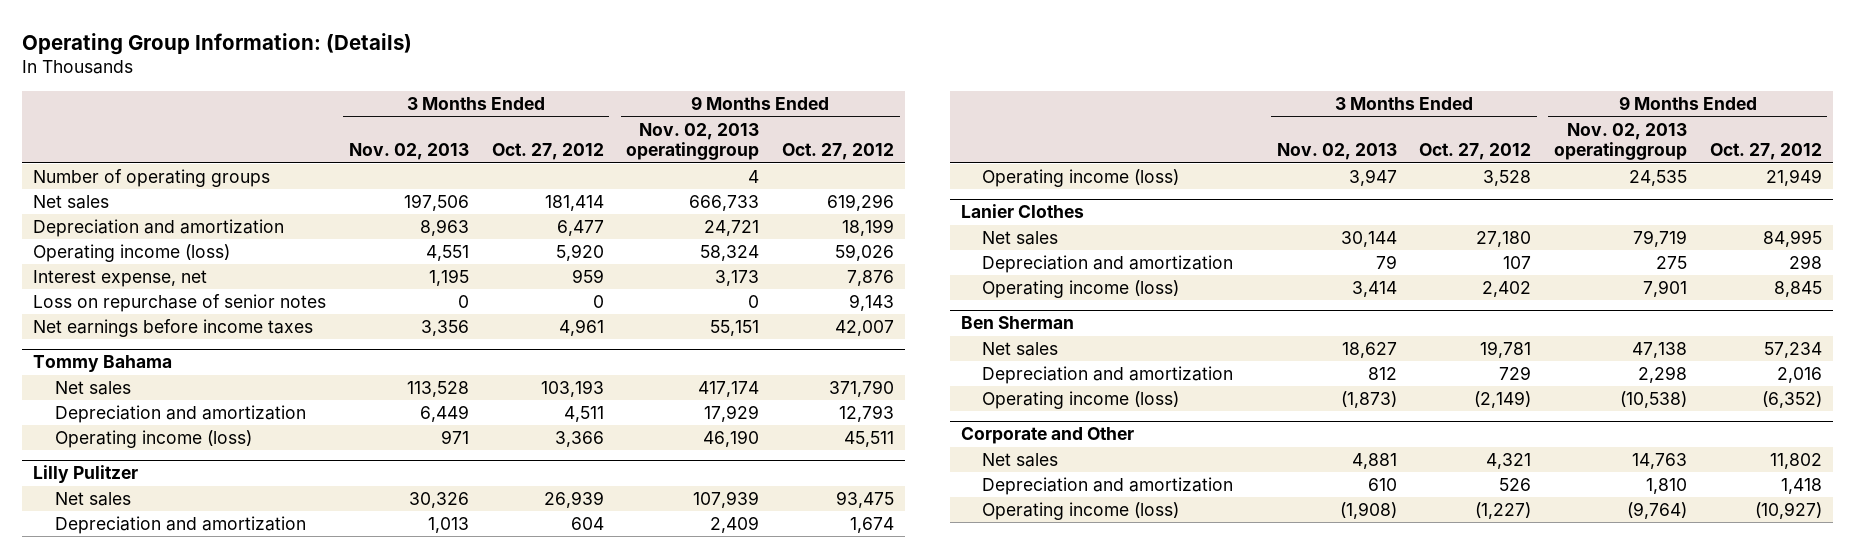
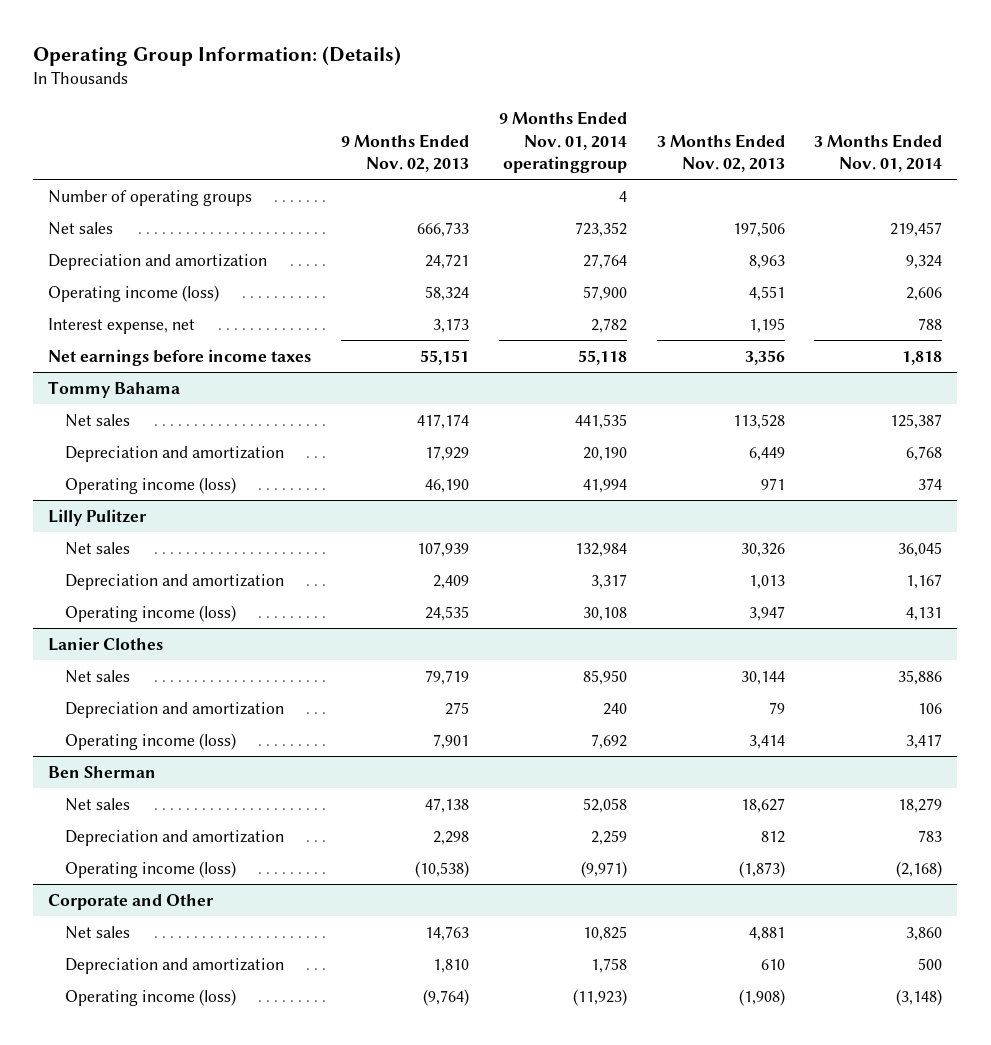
- | 3 Months Ended Nov. 02, 2013 | 3 Months Ended Oct. 27, 2012 | 9 Months Ended Nov. 02, 2013 operatinggroup | 9 Months Ended Oct. 27, 2012
+ | 9 Months Ended Nov. 02, 2013 | 9 Months Ended Nov. 01, 2014 operatinggroup | 3 Months Ended Nov. 02, 2013 | 3 Months Ended Nov. 01, 2014
- Loss on repurchase of senior notes | 0 | 0 | 0 | 9,143

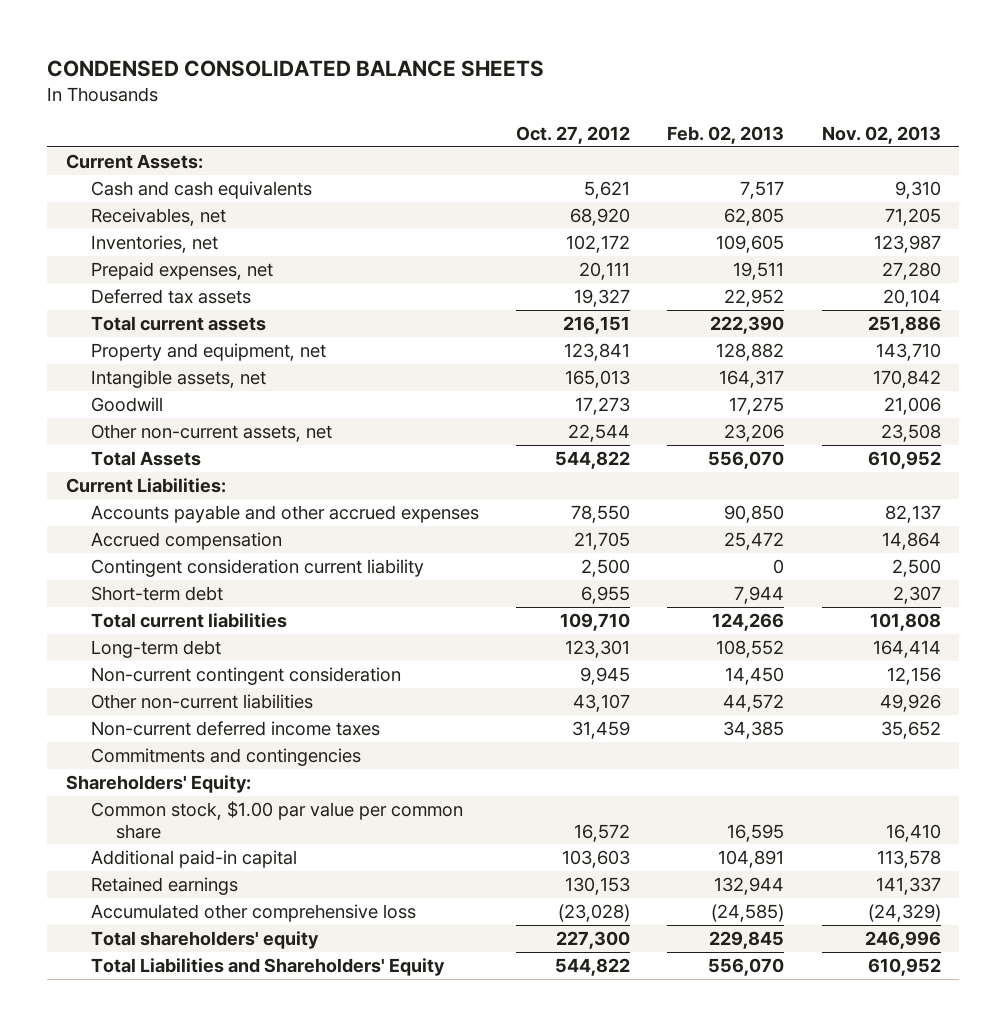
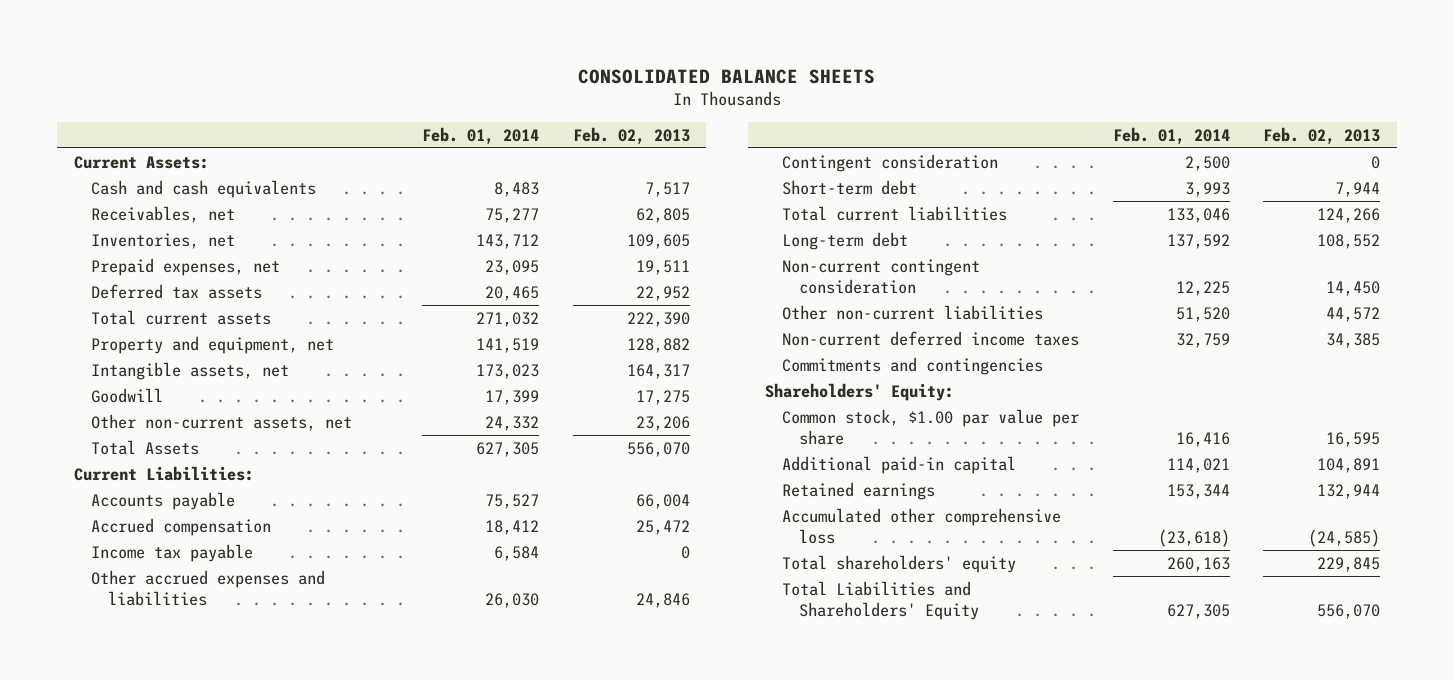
- CONDENSED CONSOLIDATED BALANCE SHEETS
+ CONSOLIDATED BALANCE SHEETS
- | Oct. 27, 2012 | Feb. 02, 2013 | Nov. 02, 2013
+ | Feb. 01, 2014 | Feb. 02, 2013
- Accounts payable and other accrued expenses | 78,550 | 90,850 | 82,137
+ Accounts payable | 75,527 | 66,004
- Contingent consideration current liability | 2,500 | 0 | 2,500
+ Income tax payable | 6,584 | 0
+ Other accrued expenses and liabilities | 26,030 | 24,846
+ Contingent consideration | 2,500 | 0
- Common stock, $1.00 par value per common share | 16,572 | 16,595 | 16,410
+ Common stock, $1.00 par value per share | 16,416 | 16,595

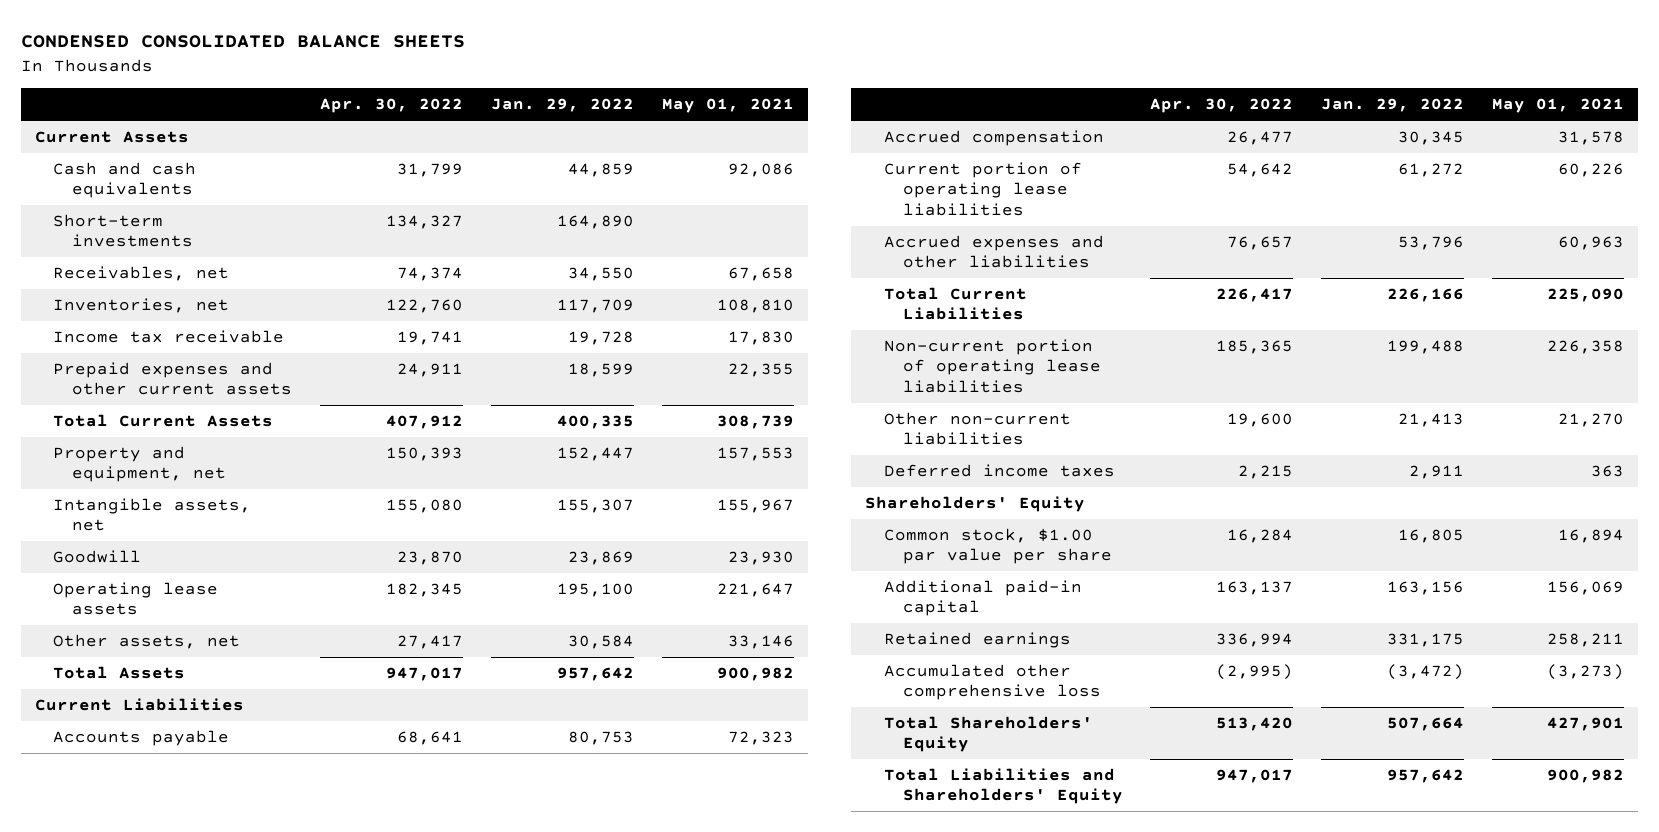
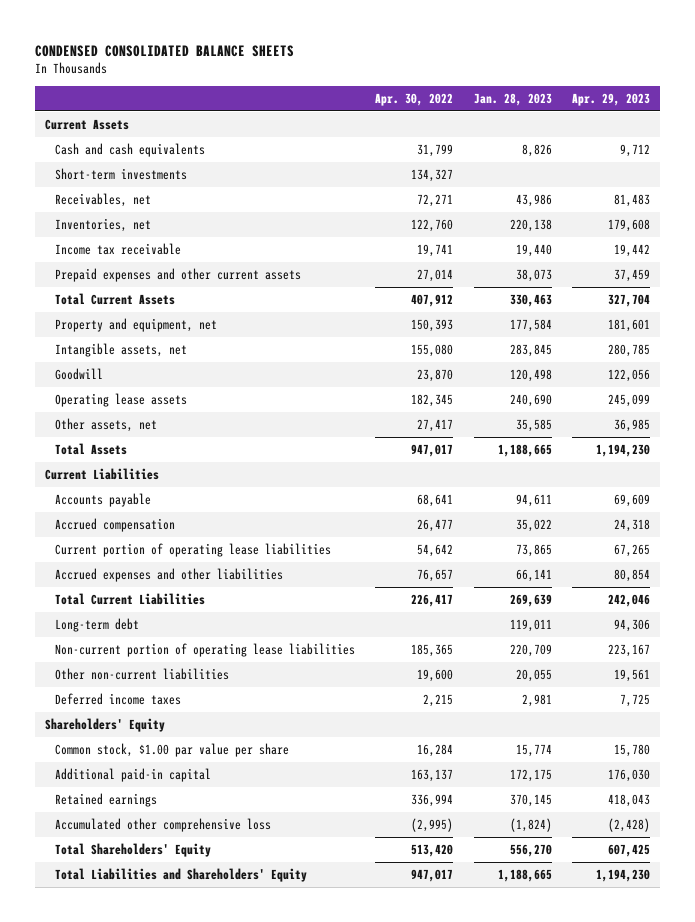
- | Apr. 30, 2022 | Jan. 29, 2022 | May 01, 2021
+ | Apr. 30, 2022 | Jan. 28, 2023 | Apr. 29, 2023
- Receivables, net | 74,374 | 34,550 | 67,658
+ Receivables, net | 72,271 | 43,986 | 81,483
- Prepaid expenses and other current assets | 24,911 | 18,599 | 22,355
+ Prepaid expenses and other current assets | 27,014 | 38,073 | 37,459
+ Long-term debt | | 119,011 | 94,306

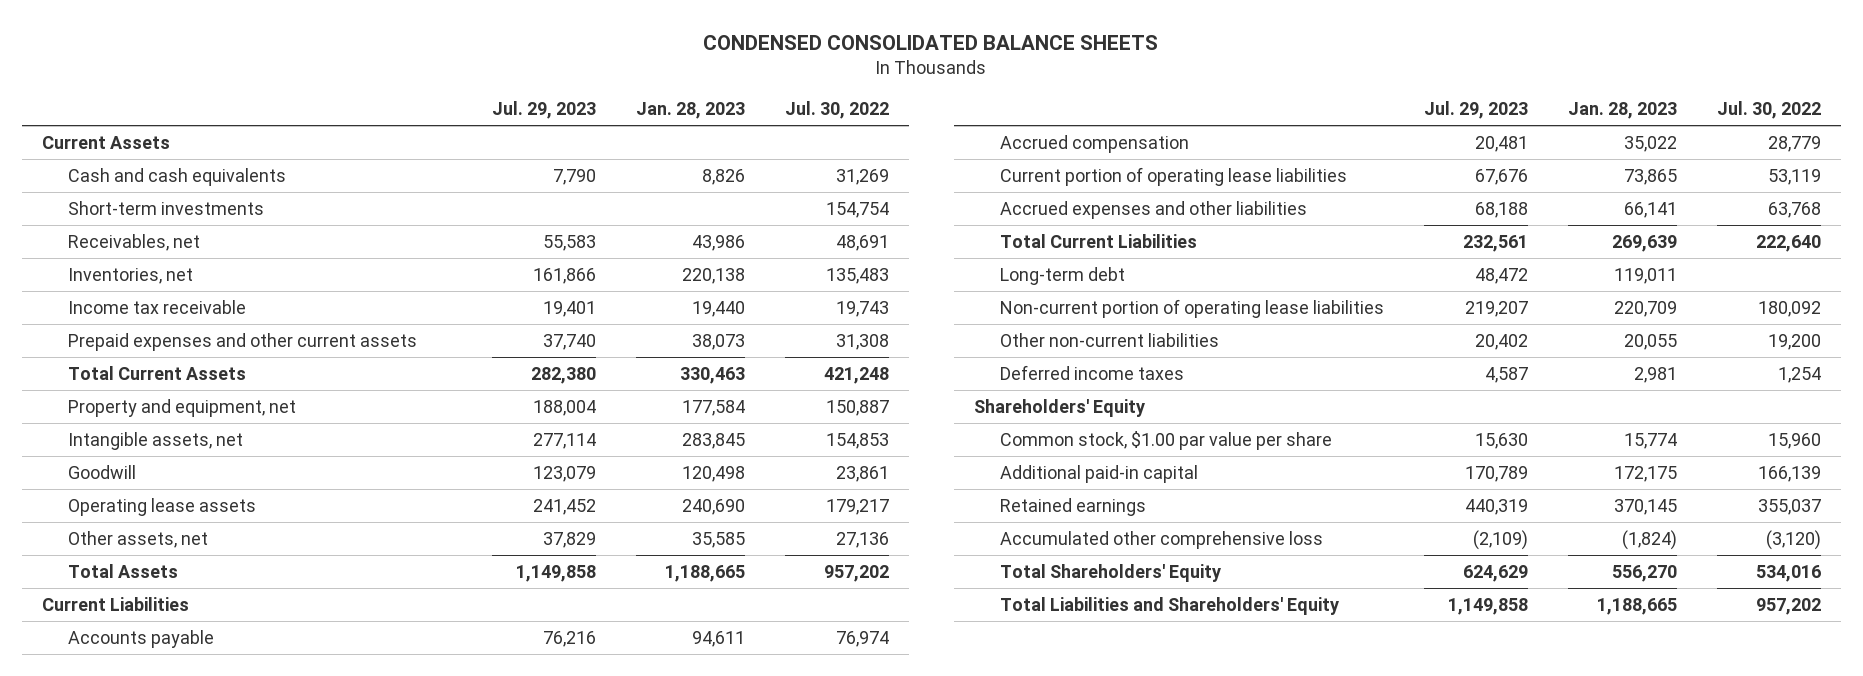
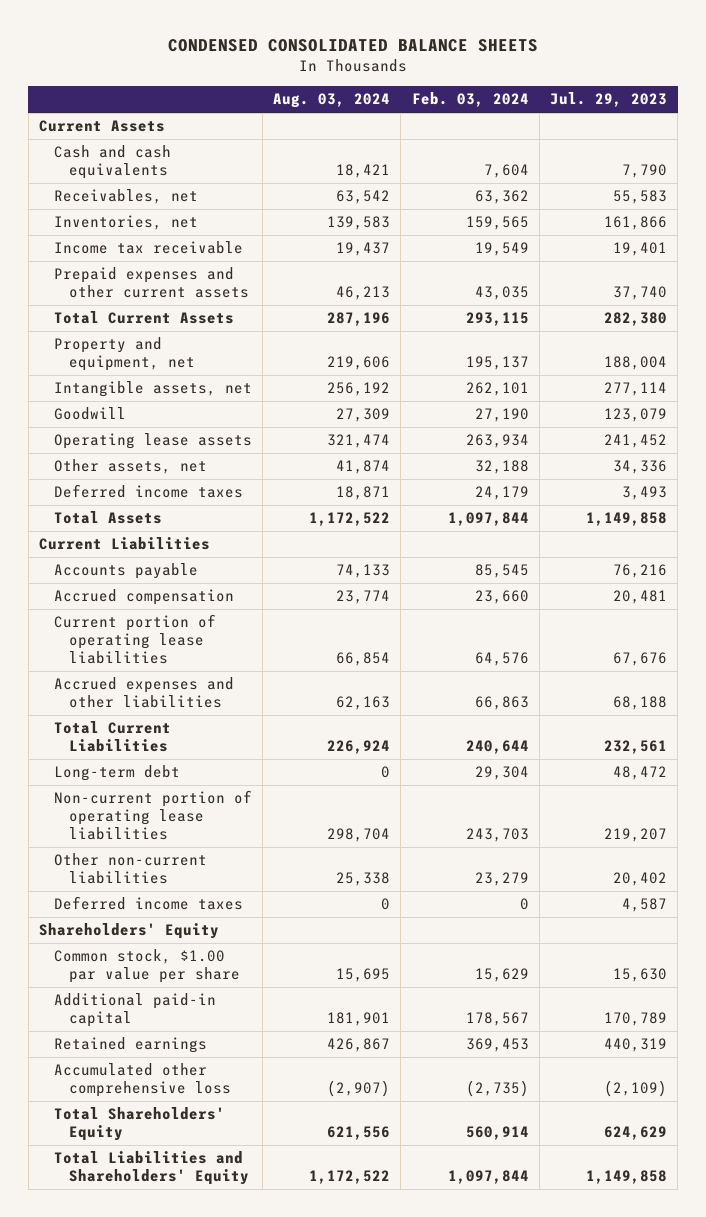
- | Jul. 29, 2023 | Jan. 28, 2023 | Jul. 30, 2022
+ | Aug. 03, 2024 | Feb. 03, 2024 | Jul. 29, 2023
- Short-term investments | | | 154,754
- Other assets, net | 37,829 | 35,585 | 27,136
+ Other assets, net | 41,874 | 32,188 | 34,336
+ Deferred income taxes | 18,871 | 24,179 | 3,493

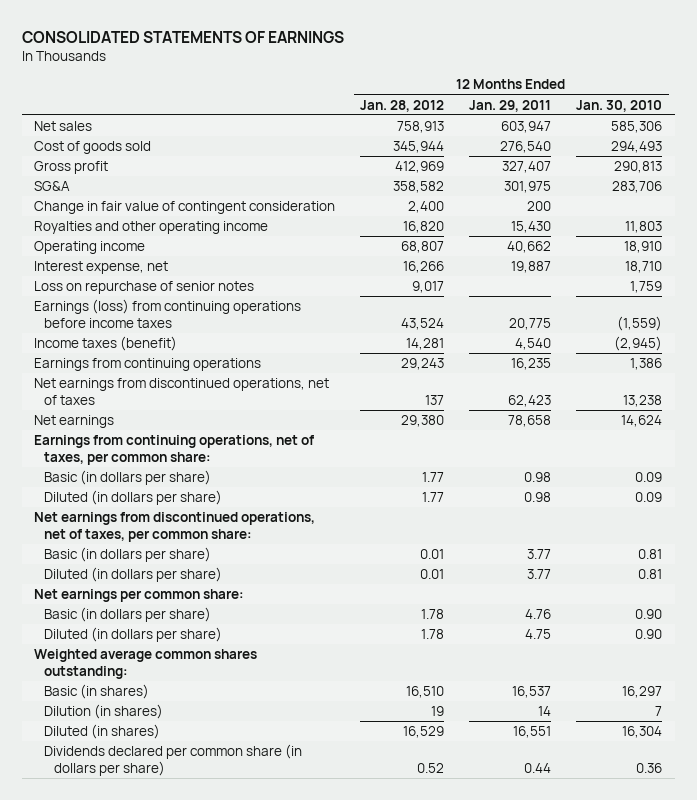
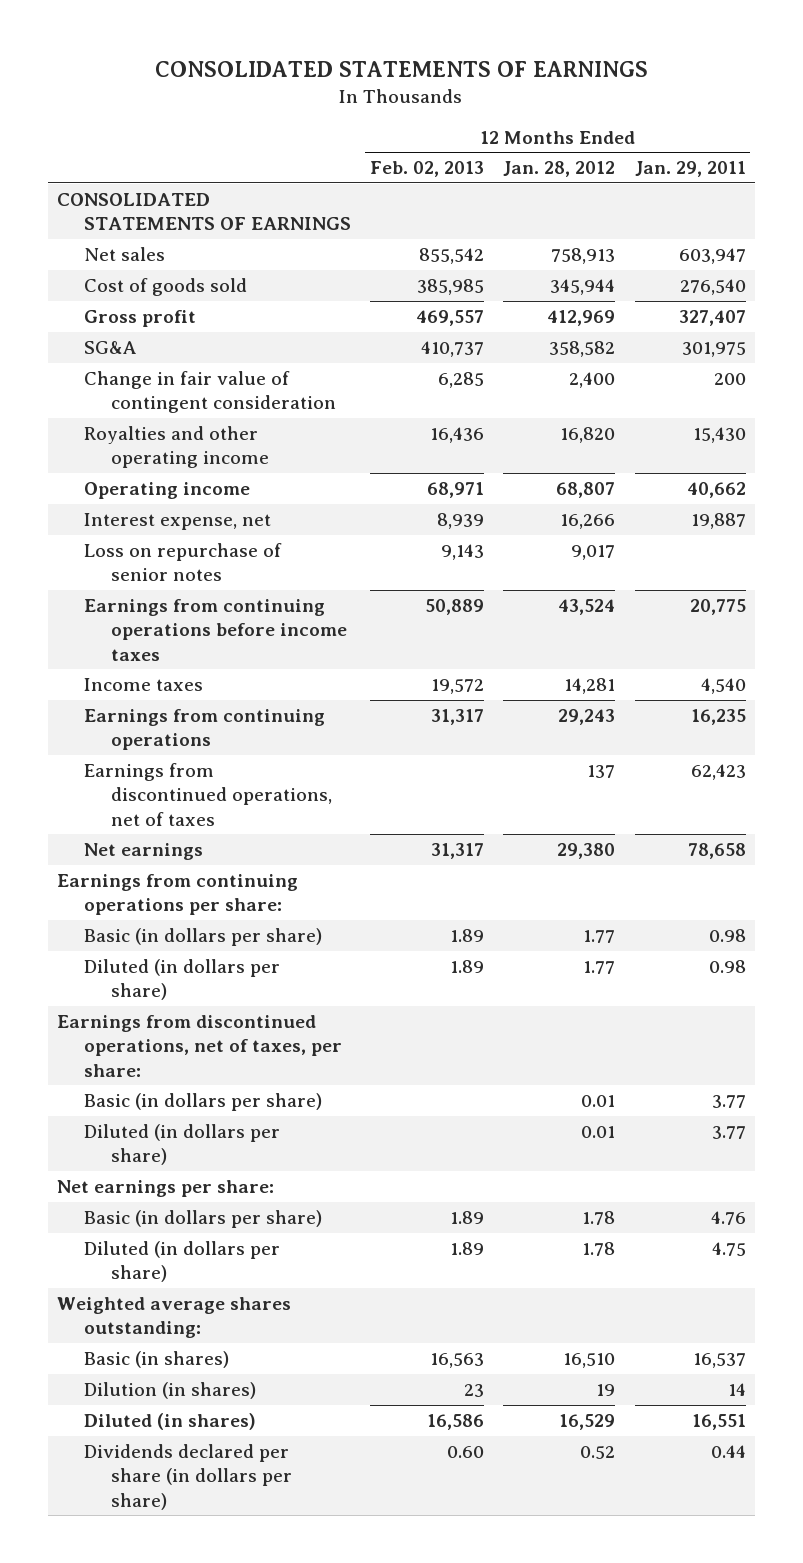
- | 12 Months Ended Jan. 28, 2012 | 12 Months Ended Jan. 29, 2011 | 12 Months Ended Jan. 30, 2010
+ | 12 Months Ended Feb. 02, 2013 | 12 Months Ended Jan. 28, 2012 | 12 Months Ended Jan. 29, 2011
+ CONSOLIDATED STATEMENTS OF EARNINGS
- Earnings (loss) from continuing operations before income taxes | 43,524 | 20,775 | (1,559)
- Income taxes (benefit) | 14,281 | 4,540 | (2,945)
+ Earnings from continuing operations before income taxes | 50,889 | 43,524 | 20,775
+ Income taxes | 19,572 | 14,281 | 4,540
- Net earnings from discontinued operations, net of taxes | 137 | 62,423 | 13,238
+ Earnings from discontinued operations, net of taxes | | 137 | 62,423
- Earnings from continuing operations, net of taxes, per common share:
+ Earnings from continuing operations per share:
- Net earnings from discontinued operations, net of taxes, per common share:
+ Earnings from discontinued operations, net of taxes, per share:
- Net earnings per common share:
+ Net earnings per share:
- Weighted average common shares outstanding:
+ Weighted average shares outstanding:
- Dividends declared per common share (in dollars per share) | 0.52 | 0.44 | 0.36
+ Dividends declared per share (in dollars per share) | 0.60 | 0.52 | 0.44

